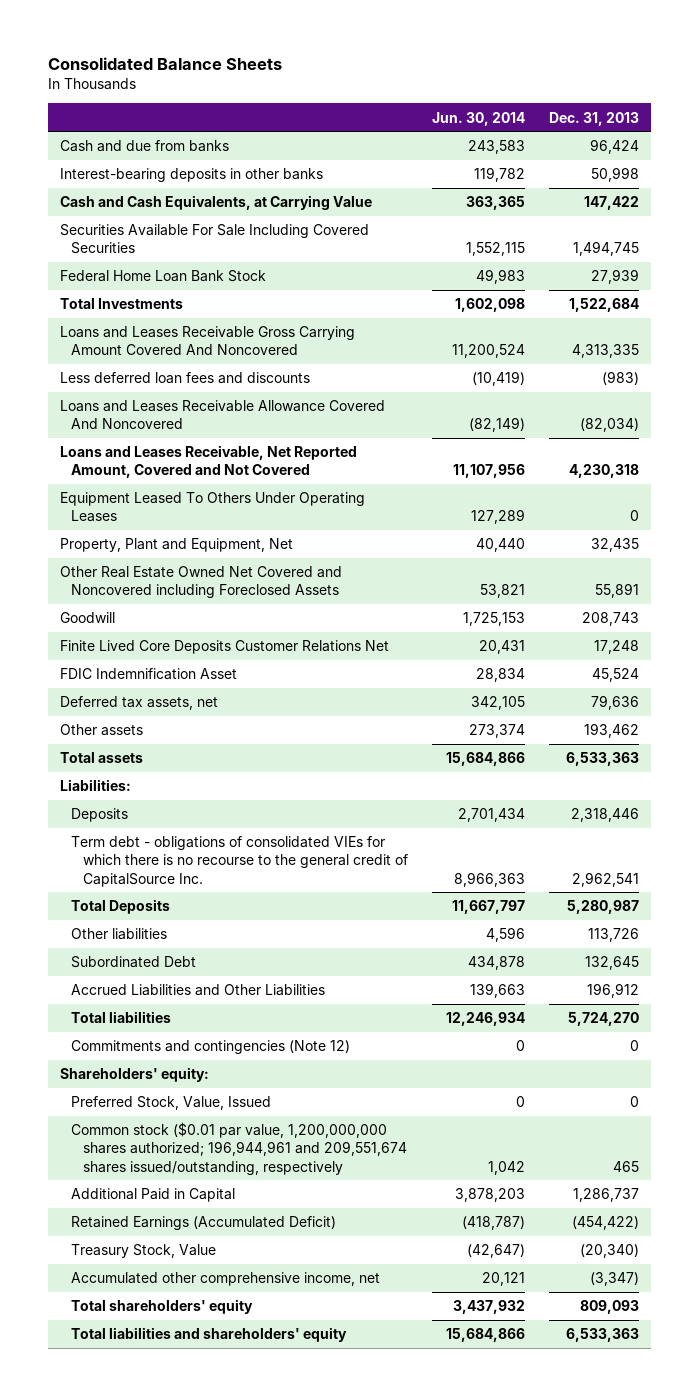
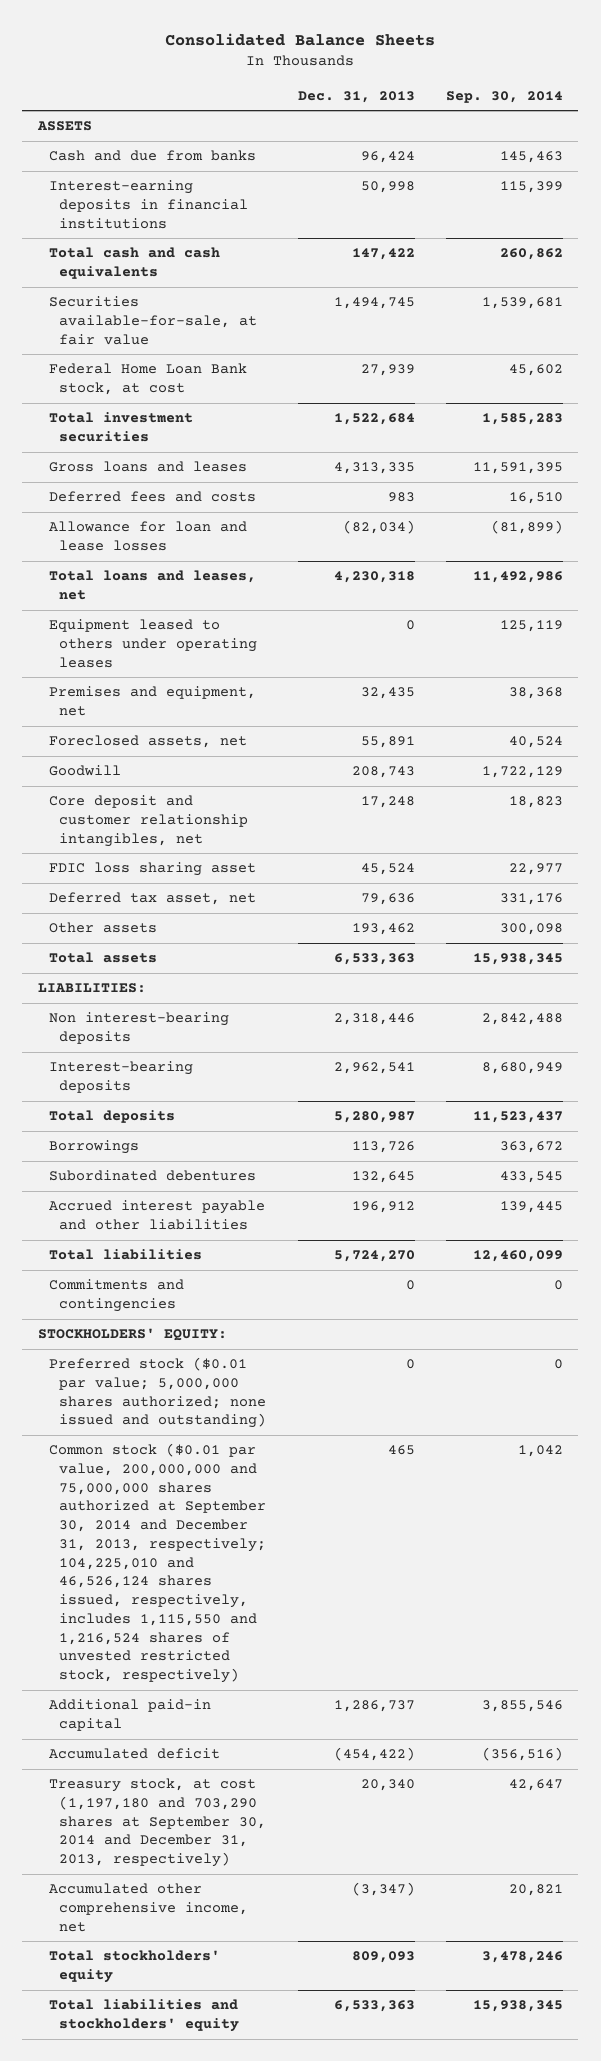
- | Jun. 30, 2014 | Dec. 31, 2013
+ | Dec. 31, 2013 | Sep. 30, 2014
+ ASSETS
- Interest-bearing deposits in other banks | 119,782 | 50,998
- Cash and Cash Equivalents, at Carrying Value | 363,365 | 147,422
- Securities Available For Sale Including Covered Securities | 1,552,115 | 1,494,745
- Federal Home Loan Bank Stock | 49,983 | 27,939
- Total Investments | 1,602,098 | 1,522,684
- Loans and Leases Receivable Gross Carrying Amount Covered And Noncovered | 11,200,524 | 4,313,335
- Less deferred loan fees and discounts | (10,419) | (983)
- Loans and Leases Receivable Allowance Covered And Noncovered | (82,149) | (82,034)
- Loans and Leases Receivable, Net Reported Amount, Covered and Not Covered | 11,107,956 | 4,230,318
- Equipment Leased To Others Under Operating Leases | 127,289 | 0
- Property, Plant and Equipment, Net | 40,440 | 32,435
- Other Real Estate Owned Net Covered and Noncovered including Foreclosed Assets | 53,821 | 55,891
+ Interest-earning deposits in financial institutions | 50,998 | 115,399
+ Total cash and cash equivalents | 147,422 | 260,862
+ Securities available-for-sale, at fair value | 1,494,745 | 1,539,681
+ Federal Home Loan Bank stock, at cost | 27,939 | 45,602
+ Total investment securities | 1,522,684 | 1,585,283
+ Gross loans and leases | 4,313,335 | 11,591,395
+ Deferred fees and costs | 983 | 16,510
+ Allowance for loan and lease losses | (82,034) | (81,899)
+ Total loans and leases, net | 4,230,318 | 11,492,986
+ Equipment leased to others under operating leases | 0 | 125,119
+ Premises and equipment, net | 32,435 | 38,368
+ Foreclosed assets, net | 55,891 | 40,524
- Finite Lived Core Deposits Customer Relations Net | 20,431 | 17,248
- FDIC Indemnification Asset | 28,834 | 45,524
- Deferred tax assets, net | 342,105 | 79,636
+ Core deposit and customer relationship intangibles, net | 17,248 | 18,823
+ FDIC loss sharing asset | 45,524 | 22,977
+ Deferred tax asset, net | 79,636 | 331,176
- Liabilities:
- Deposits | 2,701,434 | 2,318,446
- Term debt - obligations of consolidated VIEs for which there is no recourse to the general credit of CapitalSource Inc. | 8,966,363 | 2,962,541
- Total Deposits | 11,667,797 | 5,280,987
- Other liabilities | 4,596 | 113,726
- Subordinated Debt | 434,878 | 132,645
- Accrued Liabilities and Other Liabilities | 139,663 | 196,912
+ LIABILITIES:
+ Non interest-bearing deposits | 2,318,446 | 2,842,488
+ Interest-bearing deposits | 2,962,541 | 8,680,949
+ Total deposits | 5,280,987 | 11,523,437
+ Borrowings | 113,726 | 363,672
+ Subordinated debentures | 132,645 | 433,545
+ Accrued interest payable and other liabilities | 196,912 | 139,445
- Commitments and contingencies (Note 12) | 0 | 0
- Shareholders' equity:
- Preferred Stock, Value, Issued | 0 | 0
- Common stock ($0.01 par value, 1,200,000,000 shares authorized; 196,944,961 and 209,551,674 shares issued/outstanding, respectively | 1,042 | 465
- Additional Paid in Capital | 3,878,203 | 1,286,737
- Retained Earnings (Accumulated Deficit) | (418,787) | (454,422)
- Treasury Stock, Value | (42,647) | (20,340)
+ Commitments and contingencies | 0 | 0
+ STOCKHOLDERS' EQUITY:
+ Preferred stock ($0.01 par value; 5,000,000 shares authorized; none issued and outstanding) | 0 | 0
+ Common stock ($0.01 par value, 200,000,000 and 75,000,000 shares authorized at September 30, 2014 and December 31, 2013, respectively; 104,225,010 and 46,526,124 shares issued, respectively, includes 1,115,550 and 1,216,524 shares of unvested restricted stock, respectively) | 465 | 1,042
+ Additional paid-in capital | 1,286,737 | 3,855,546
+ Accumulated deficit | (454,422) | (356,516)
+ Treasury stock, at cost (1,197,180 and 703,290 shares at September 30, 2014 and December 31, 2013, respectively) | 20,340 | 42,647
- Total shareholders' equity | 3,437,932 | 809,093
- Total liabilities and shareholders' equity | 15,684,866 | 6,533,363
+ Total stockholders' equity | 809,093 | 3,478,246
+ Total liabilities and stockholders' equity | 6,533,363 | 15,938,345

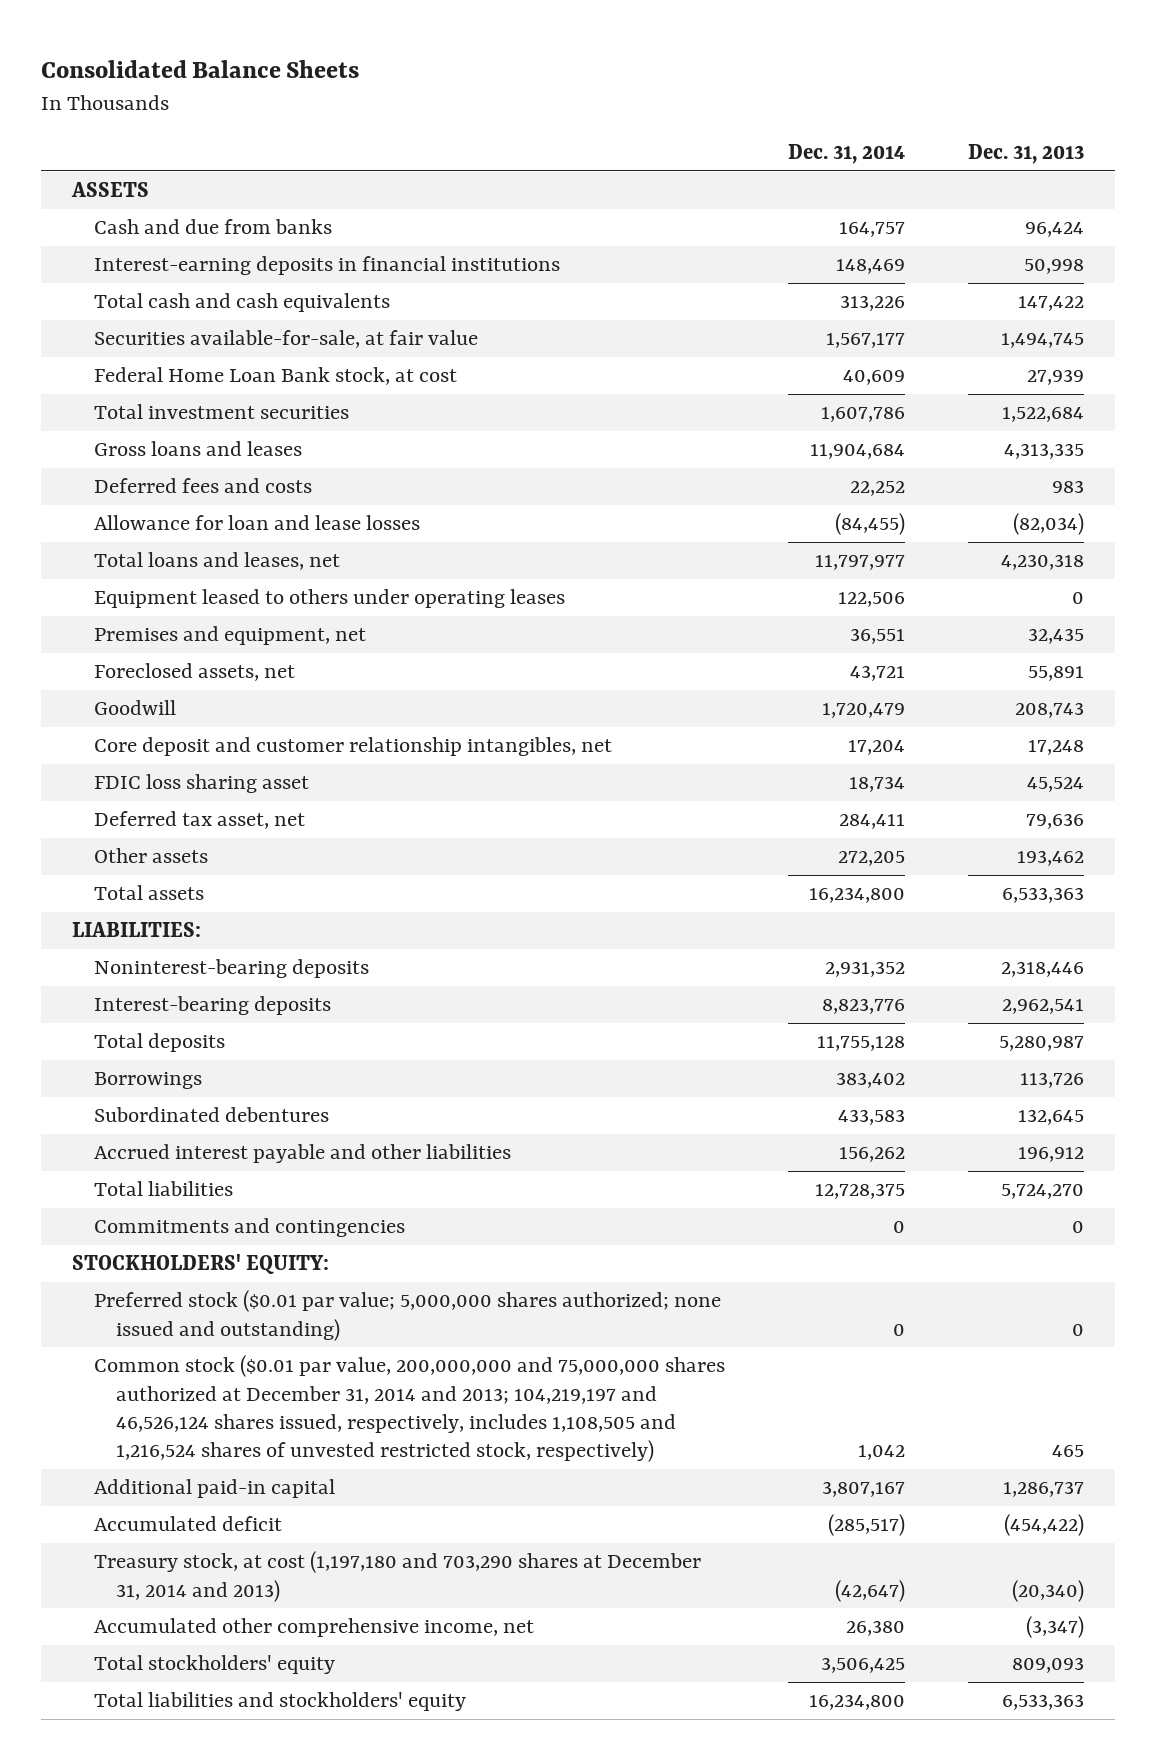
- | Dec. 31, 2013 | Sep. 30, 2014
+ | Dec. 31, 2014 | Dec. 31, 2013
- Non interest-bearing deposits | 2,318,446 | 2,842,488
+ Noninterest-bearing deposits | 2,931,352 | 2,318,446
- Common stock ($0.01 par value, 200,000,000 and 75,000,000 shares authorized at September 30, 2014 and December 31, 2013, respectively; 104,225,010 and 46,526,124 shares issued, respectively, includes 1,115,550 and 1,216,524 shares of unvested restricted stock, respectively) | 465 | 1,042
+ Common stock ($0.01 par value, 200,000,000 and 75,000,000 shares authorized at December 31, 2014 and 2013; 104,219,197 and 46,526,124 shares issued, respectively, includes 1,108,505 and 1,216,524 shares of unvested restricted stock, respectively) | 1,042 | 465
- Treasury stock, at cost (1,197,180 and 703,290 shares at September 30, 2014 and December 31, 2013, respectively) | 20,340 | 42,647
+ Treasury stock, at cost (1,197,180 and 703,290 shares at December 31, 2014 and 2013) | (42,647) | (20,340)

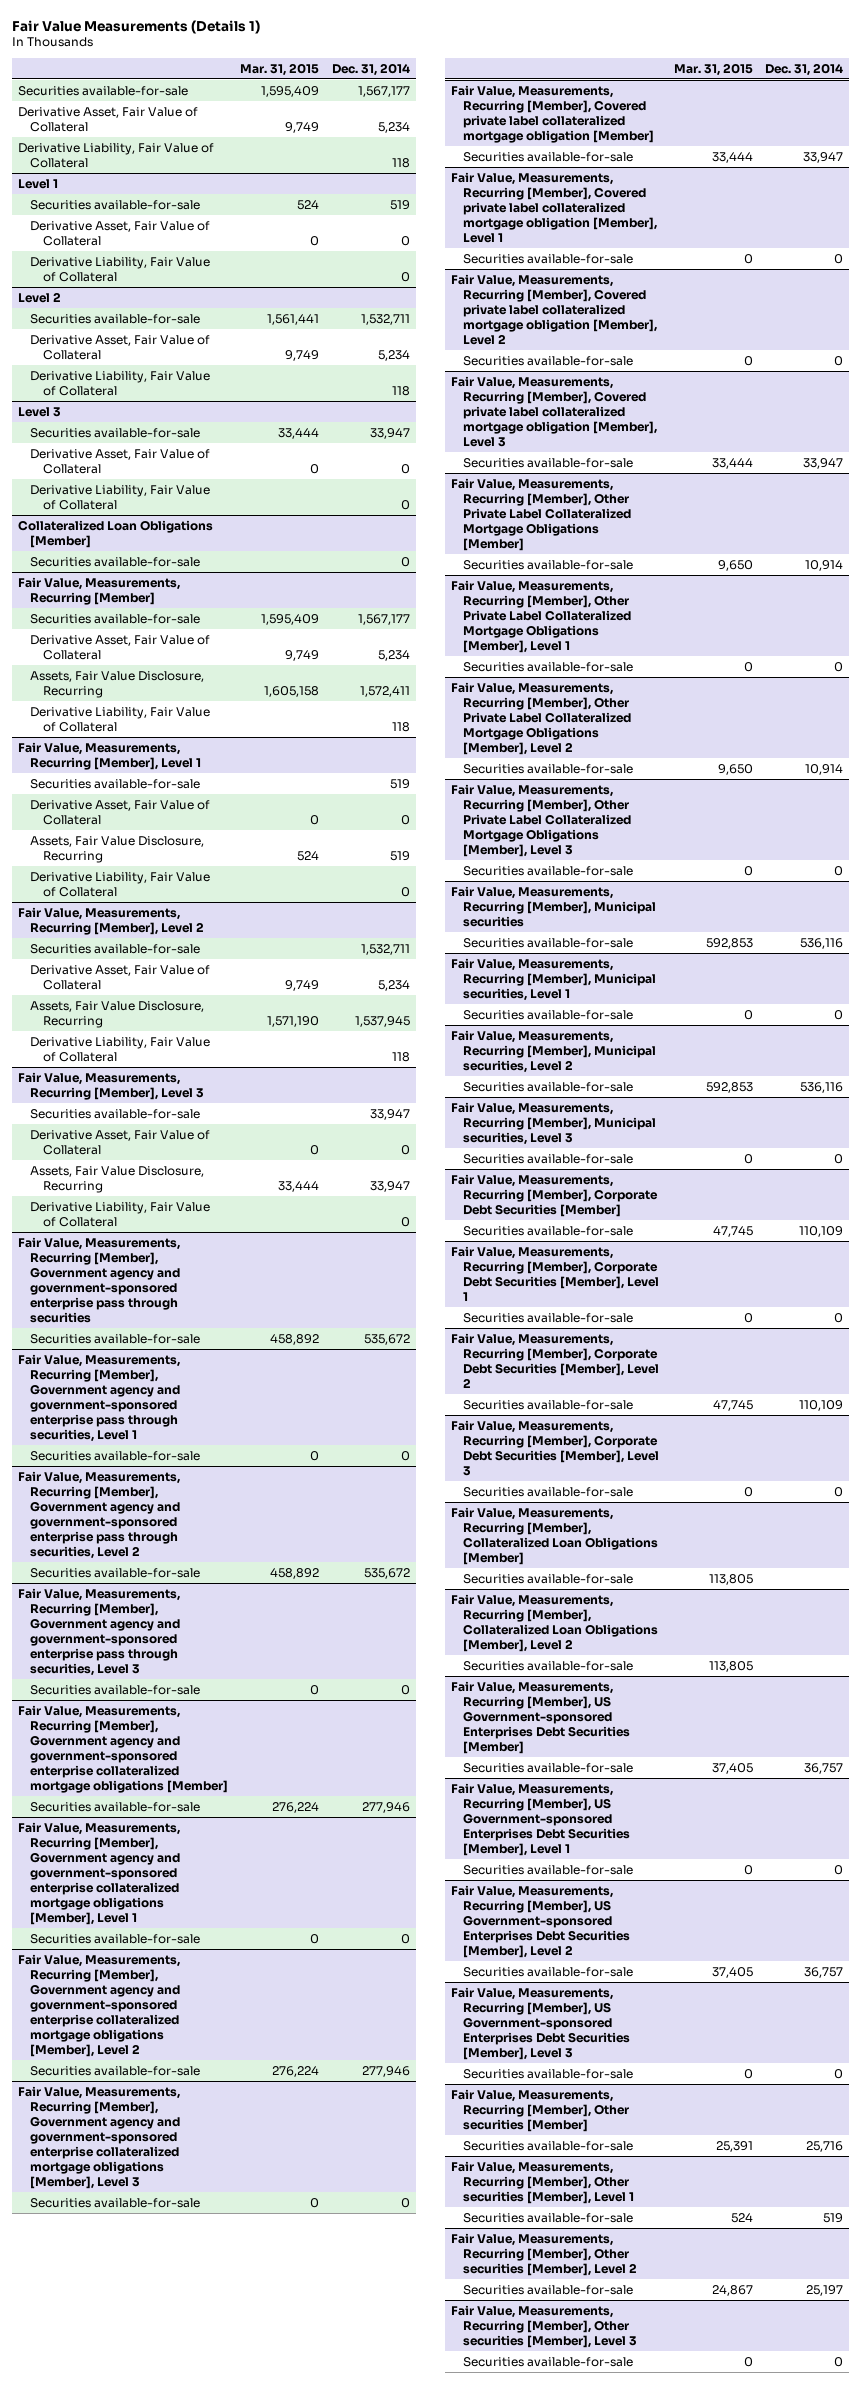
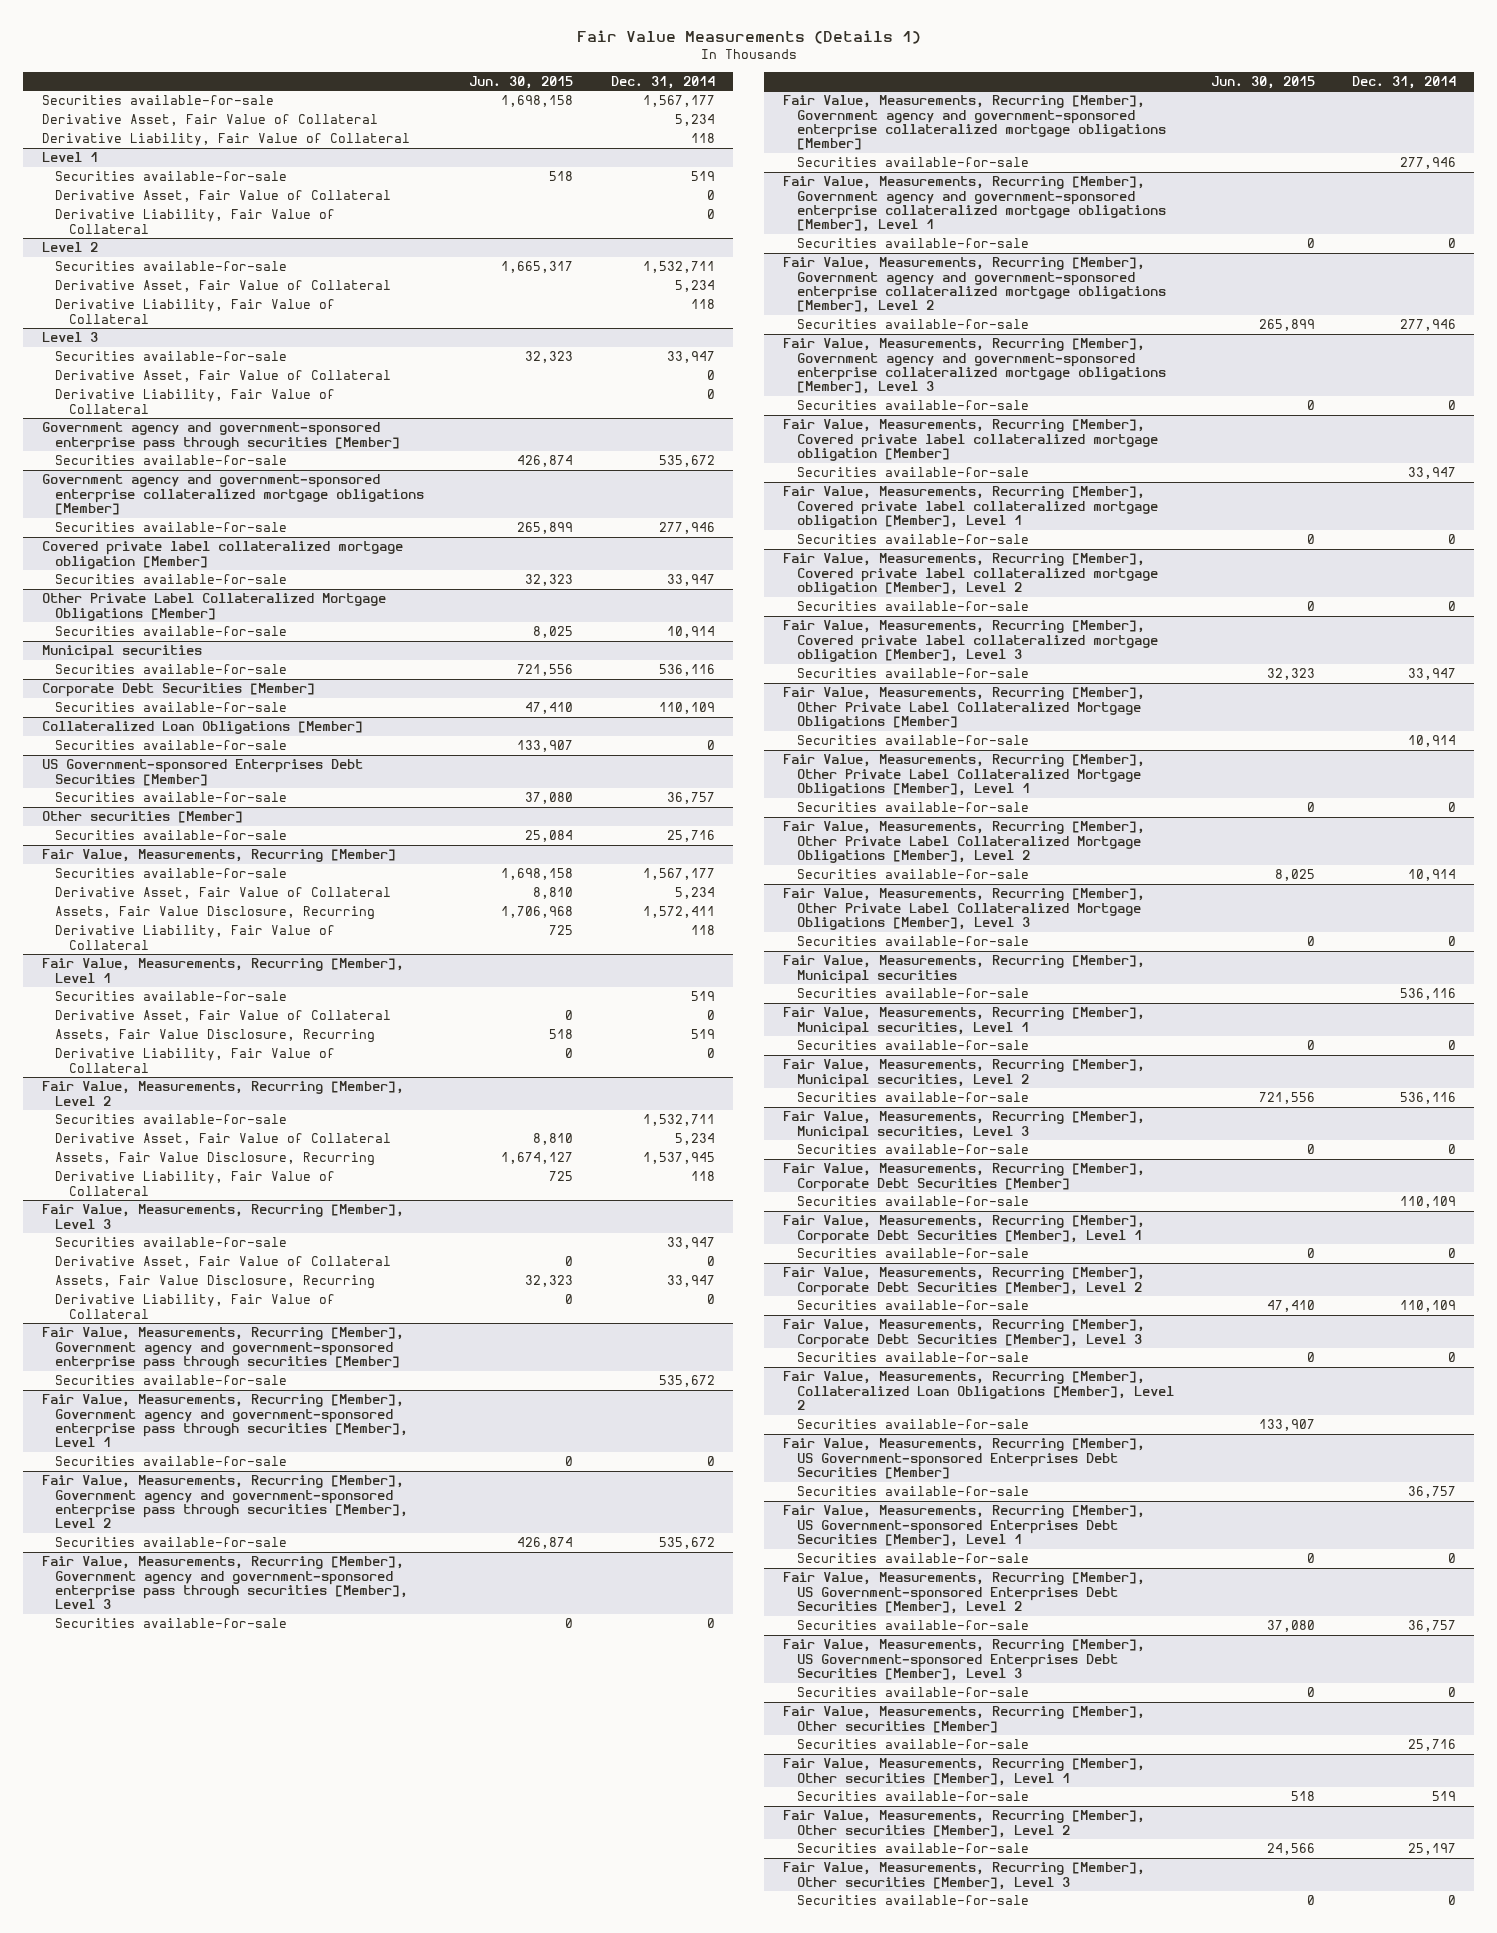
- | Mar. 31, 2015 | Dec. 31, 2014
+ | Jun. 30, 2015 | Dec. 31, 2014
+ Government agency and government-sponsored enterprise pass through securities [Member]
+ Securities available-for-sale | 426,874 | 535,672
+ Government agency and government-sponsored enterprise collateralized mortgage obligations [Member]
+ Securities available-for-sale | 265,899 | 277,946
+ Covered private label collateralized mortgage obligation [Member]
+ Securities available-for-sale | 32,323 | 33,947
+ Other Private Label Collateralized Mortgage Obligations [Member]
+ Securities available-for-sale | 8,025 | 10,914
+ Municipal securities
+ Securities available-for-sale | 721,556 | 536,116
+ Corporate Debt Securities [Member]
+ Securities available-for-sale | 47,410 | 110,109
+ US Government-sponsored Enterprises Debt Securities [Member]
+ Securities available-for-sale | 37,080 | 36,757
+ Other securities [Member]
+ Securities available-for-sale | 25,084 | 25,716
- Fair Value, Measurements, Recurring [Member], Government agency and government-sponsored enterprise pass through securities
+ Fair Value, Measurements, Recurring [Member], Government agency and government-sponsored enterprise pass through securities [Member]
- Fair Value, Measurements, Recurring [Member], Government agency and government-sponsored enterprise pass through securities, Level 1
+ Fair Value, Measurements, Recurring [Member], Government agency and government-sponsored enterprise pass through securities [Member], Level 1
- Fair Value, Measurements, Recurring [Member], Government agency and government-sponsored enterprise pass through securities, Level 2
+ Fair Value, Measurements, Recurring [Member], Government agency and government-sponsored enterprise pass through securities [Member], Level 2
- Fair Value, Measurements, Recurring [Member], Government agency and government-sponsored enterprise pass through securities, Level 3
+ Fair Value, Measurements, Recurring [Member], Government agency and government-sponsored enterprise pass through securities [Member], Level 3
- Fair Value, Measurements, Recurring [Member], Collateralized Loan Obligations [Member]
- Securities available-for-sale | 113,805 |

